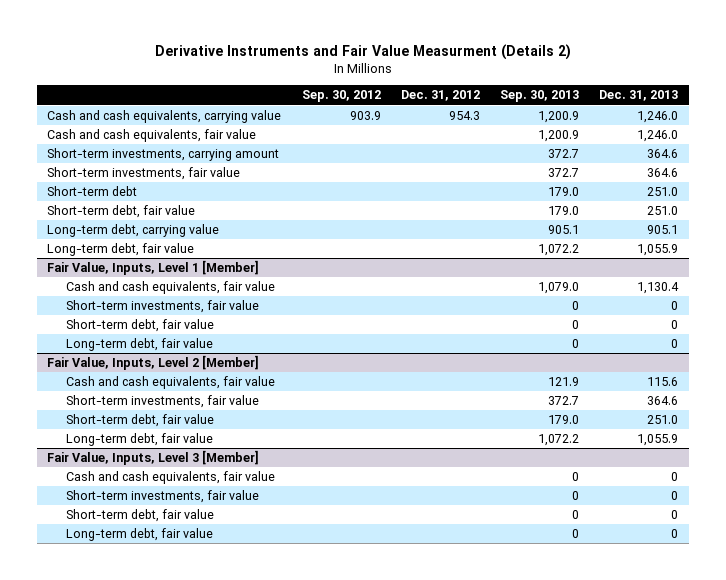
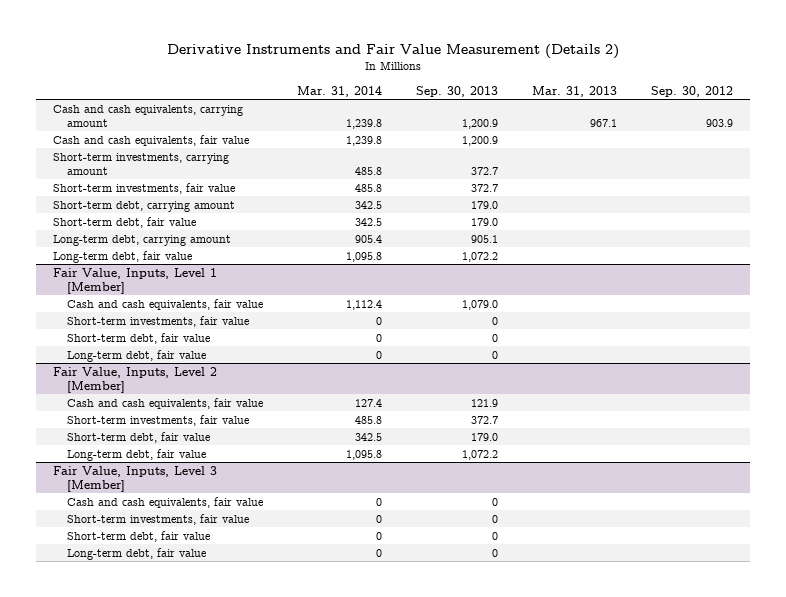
- Derivative Instruments and Fair Value Measurment (Details 2)
+ Derivative Instruments and Fair Value Measurement (Details 2)
- | Sep. 30, 2012 | Dec. 31, 2012 | Sep. 30, 2013 | Dec. 31, 2013
+ | Mar. 31, 2014 | Sep. 30, 2013 | Mar. 31, 2013 | Sep. 30, 2012
- Cash and cash equivalents, carrying value | 903.9 | 954.3 | 1,200.9 | 1,246.0
+ Cash and cash equivalents, carrying amount | 1,239.8 | 1,200.9 | 967.1 | 903.9
- Short-term debt | | | 179.0 | 251.0
+ Short-term debt, carrying amount | 342.5 | 179.0 | |
- Long-term debt, carrying value | | | 905.1 | 905.1
+ Long-term debt, carrying amount | 905.4 | 905.1 | |

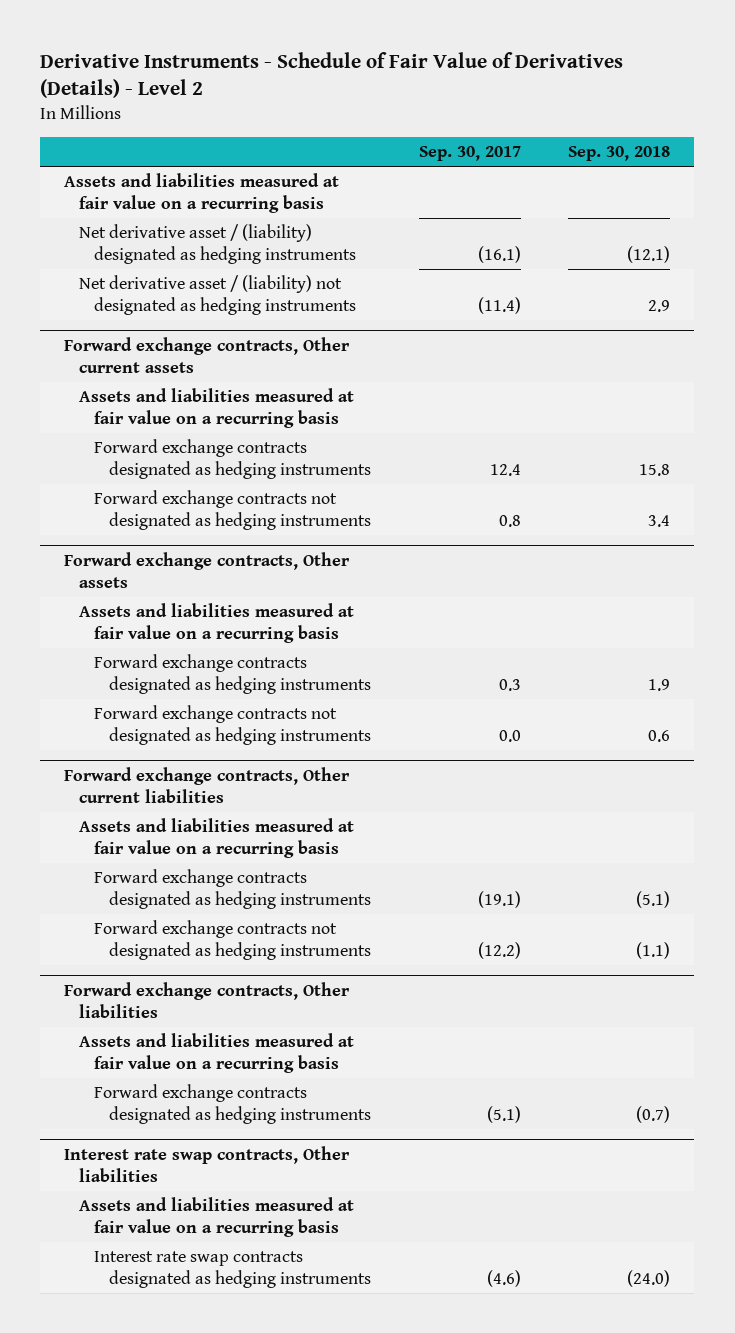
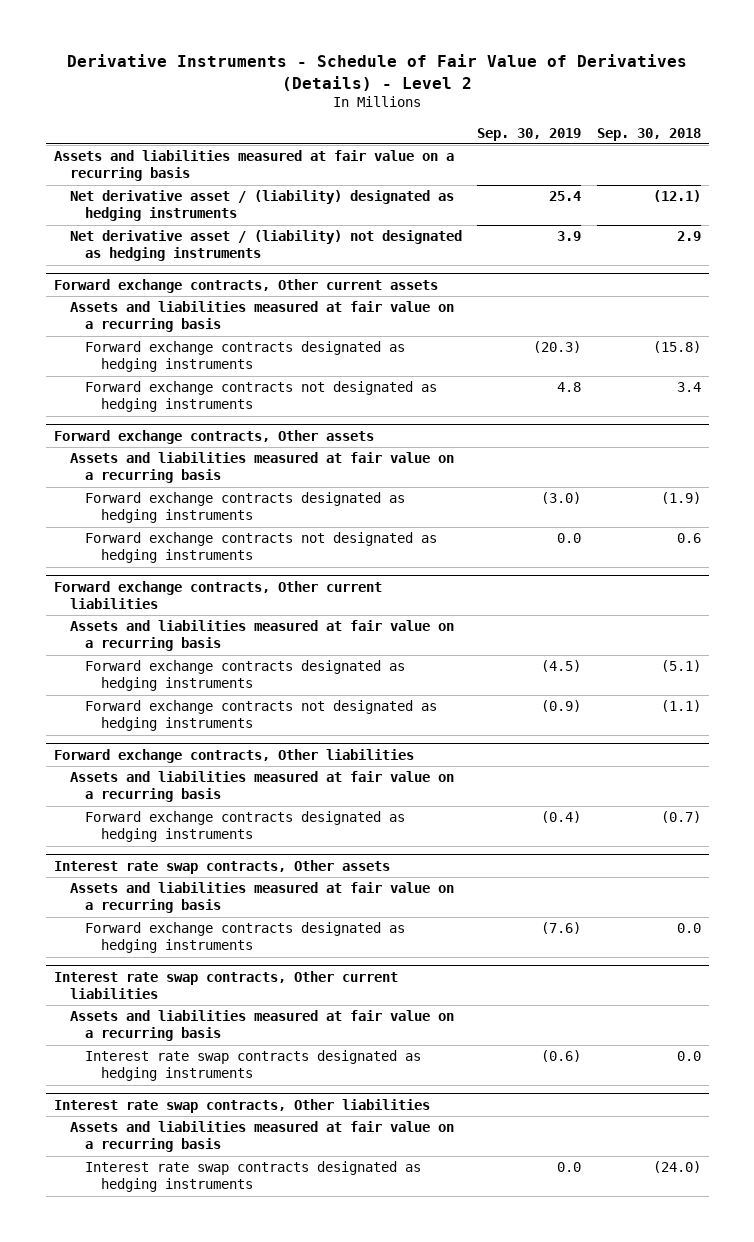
- | Sep. 30, 2017 | Sep. 30, 2018
+ | Sep. 30, 2019 | Sep. 30, 2018
@ Forward exchange contracts, Other current assets
- Forward exchange contracts designated as hedging instruments | 12.4 | 15.8
+ Forward exchange contracts designated as hedging instruments | (20.3) | (15.8)
@ Forward exchange contracts, Other assets
- Forward exchange contracts designated as hedging instruments | 0.3 | 1.9
+ Forward exchange contracts designated as hedging instruments | (3.0) | (1.9)
+ Interest rate swap contracts, Other assets
+ Assets and liabilities measured at fair value on a recurring basis
+ Forward exchange contracts designated as hedging instruments | (7.6) | 0.0
+ Interest rate swap contracts, Other current liabilities
+ Assets and liabilities measured at fair value on a recurring basis
+ Interest rate swap contracts designated as hedging instruments | (0.6) | 0.0

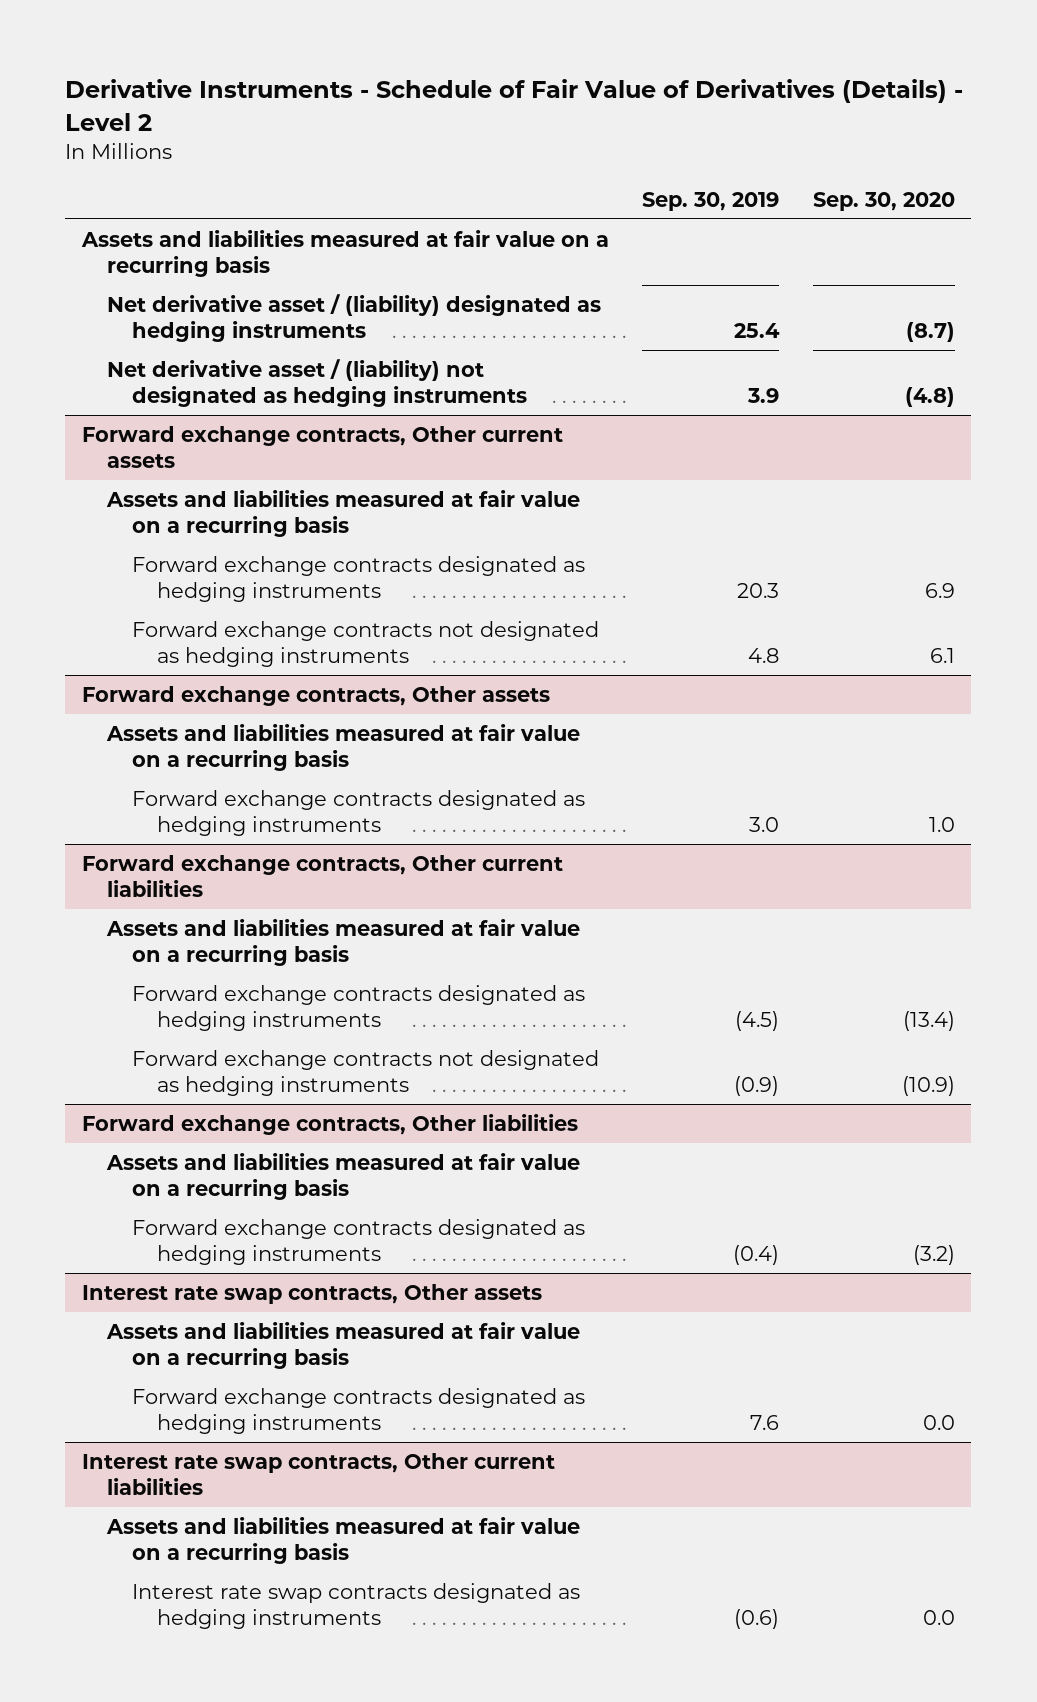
- | Sep. 30, 2019 | Sep. 30, 2018
+ | Sep. 30, 2019 | Sep. 30, 2020
@ Forward exchange contracts, Other current assets
- Forward exchange contracts designated as hedging instruments | (20.3) | (15.8)
+ Forward exchange contracts designated as hedging instruments | 20.3 | 6.9
@ Forward exchange contracts, Other assets
- Forward exchange contracts designated as hedging instruments | (3.0) | (1.9)
- Forward exchange contracts not designated as hedging instruments | 0.0 | 0.6
+ Forward exchange contracts designated as hedging instruments | 3.0 | 1.0
@ Interest rate swap contracts, Other assets
- Forward exchange contracts designated as hedging instruments | (7.6) | 0.0
+ Forward exchange contracts designated as hedging instruments | 7.6 | 0.0
- Interest rate swap contracts, Other liabilities
- Assets and liabilities measured at fair value on a recurring basis
- Interest rate swap contracts designated as hedging instruments | 0.0 | (24.0)

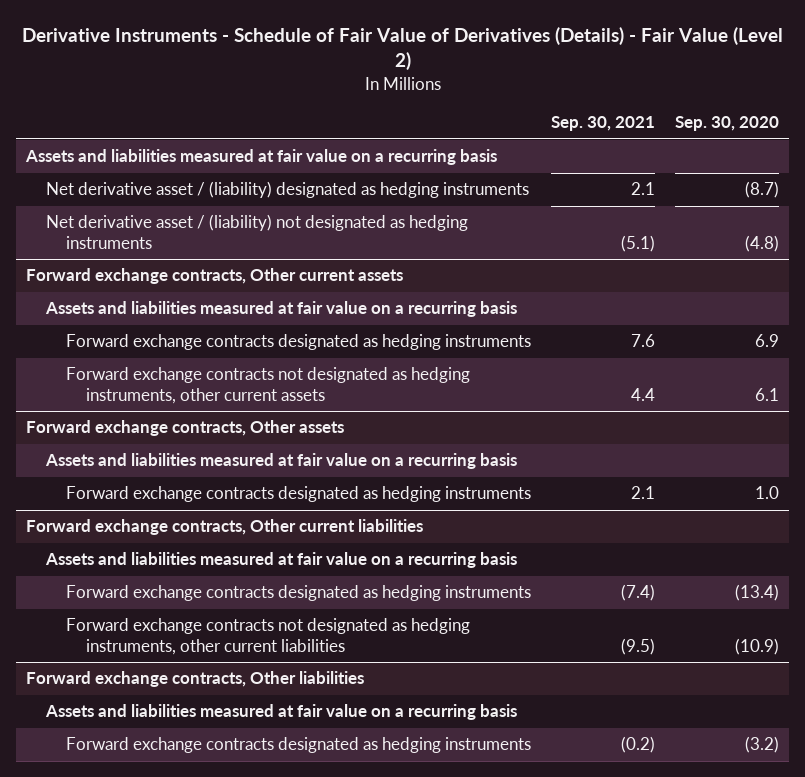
- Derivative Instruments - Schedule of Fair Value of Derivatives (Details) - Level 2
+ Derivative Instruments - Schedule of Fair Value of Derivatives (Details) - Fair Value (Level 2)
- | Sep. 30, 2019 | Sep. 30, 2020
+ | Sep. 30, 2021 | Sep. 30, 2020
@ Forward exchange contracts, Other current assets
- Forward exchange contracts not designated as hedging instruments | 4.8 | 6.1
+ Forward exchange contracts not designated as hedging instruments, other current assets | 4.4 | 6.1
@ Forward exchange contracts, Other current liabilities
- Forward exchange contracts not designated as hedging instruments | (0.9) | (10.9)
+ Forward exchange contracts not designated as hedging instruments, other current liabilities | (9.5) | (10.9)
- Interest rate swap contracts, Other assets
- Assets and liabilities measured at fair value on a recurring basis
- Forward exchange contracts designated as hedging instruments | 7.6 | 0.0
- Interest rate swap contracts, Other current liabilities
- Assets and liabilities measured at fair value on a recurring basis
- Interest rate swap contracts designated as hedging instruments | (0.6) | 0.0

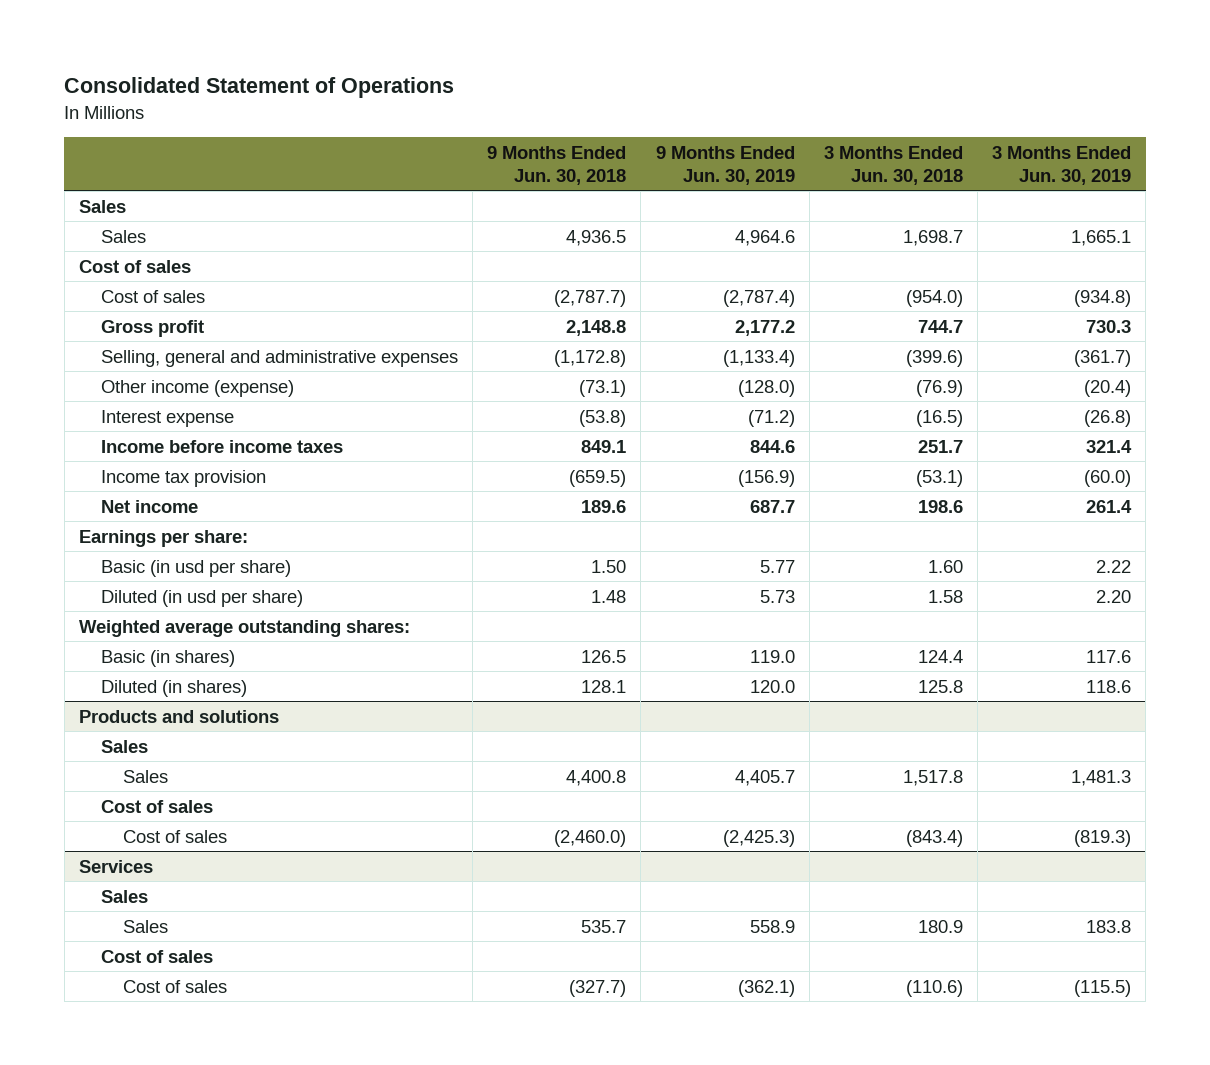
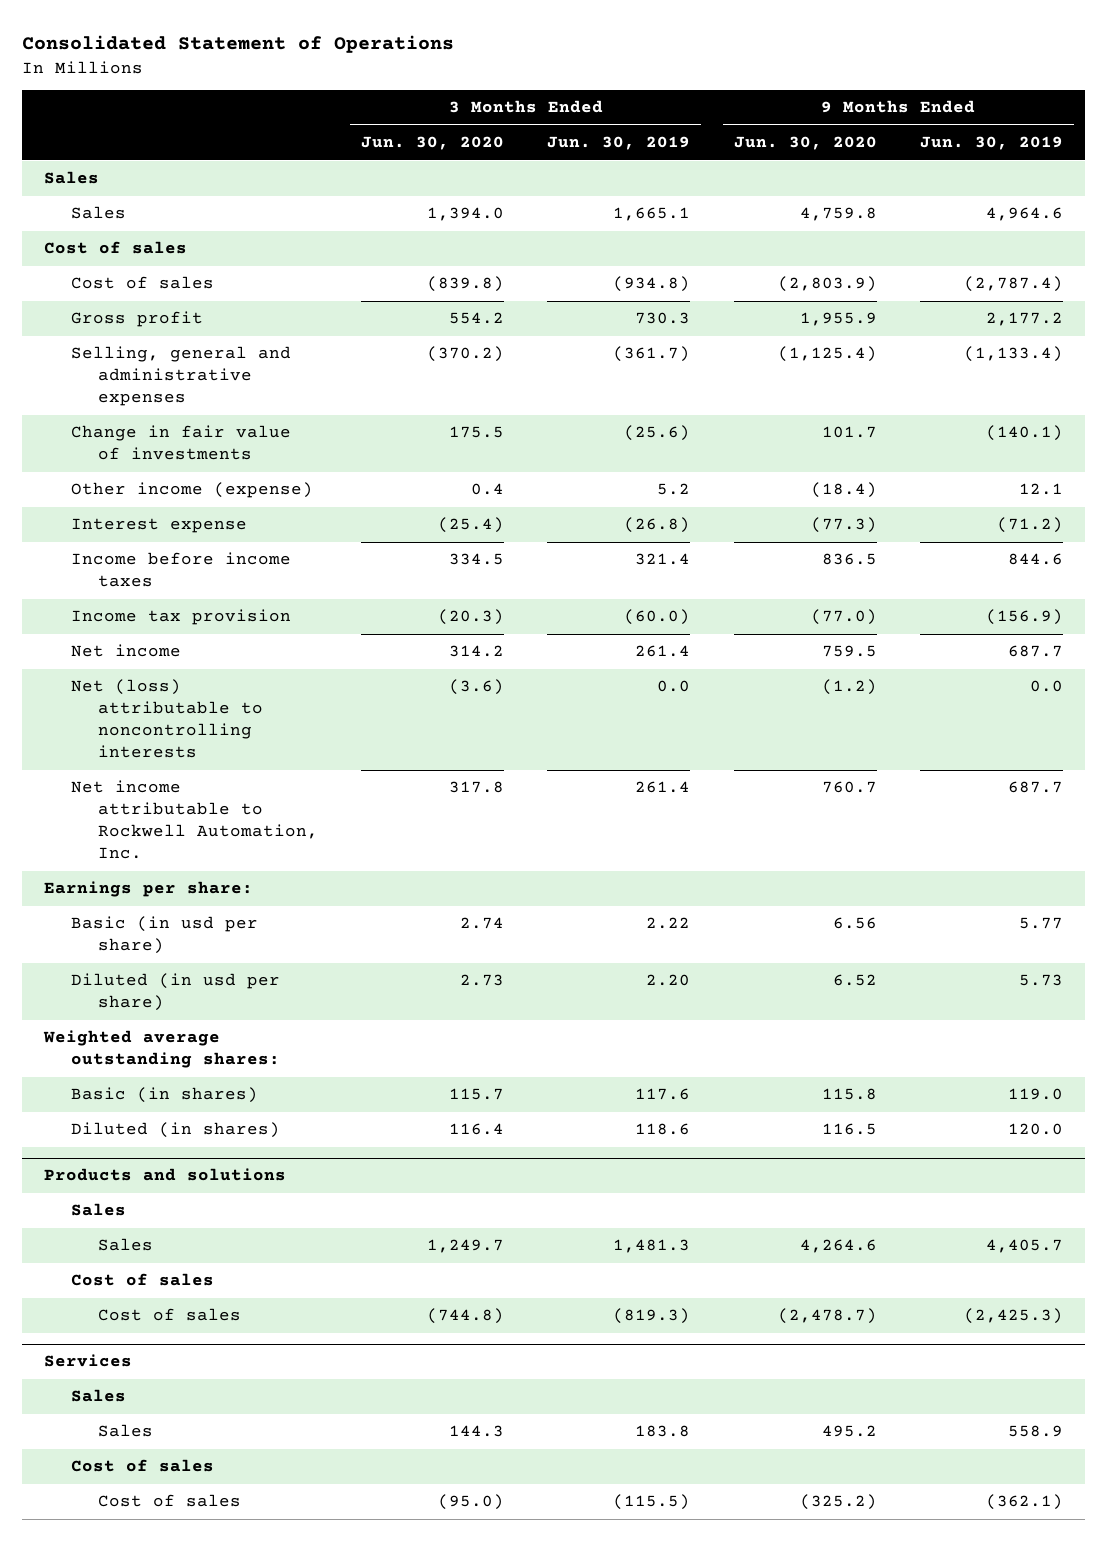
- | 9 Months Ended Jun. 30, 2018 | 9 Months Ended Jun. 30, 2019 | 3 Months Ended Jun. 30, 2018 | 3 Months Ended Jun. 30, 2019
+ | 3 Months Ended Jun. 30, 2020 | 3 Months Ended Jun. 30, 2019 | 9 Months Ended Jun. 30, 2020 | 9 Months Ended Jun. 30, 2019
- Other income (expense) | (73.1) | (128.0) | (76.9) | (20.4)
+ Change in fair value of investments | 175.5 | (25.6) | 101.7 | (140.1)
+ Other income (expense) | 0.4 | 5.2 | (18.4) | 12.1
+ Net (loss) attributable to noncontrolling interests | (3.6) | 0.0 | (1.2) | 0.0
+ Net income attributable to Rockwell Automation, Inc. | 317.8 | 261.4 | 760.7 | 687.7

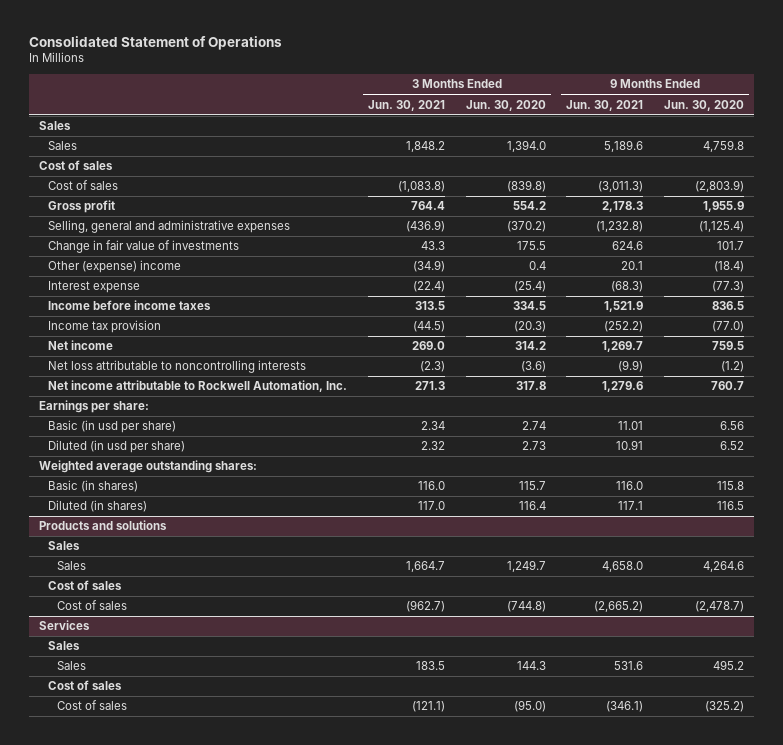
- | 3 Months Ended Jun. 30, 2020 | 3 Months Ended Jun. 30, 2019 | 9 Months Ended Jun. 30, 2020 | 9 Months Ended Jun. 30, 2019
+ | 3 Months Ended Jun. 30, 2021 | 3 Months Ended Jun. 30, 2020 | 9 Months Ended Jun. 30, 2021 | 9 Months Ended Jun. 30, 2020
- Other income (expense) | 0.4 | 5.2 | (18.4) | 12.1
+ Other (expense) income | (34.9) | 0.4 | 20.1 | (18.4)
- Net (loss) attributable to noncontrolling interests | (3.6) | 0.0 | (1.2) | 0.0
+ Net loss attributable to noncontrolling interests | (2.3) | (3.6) | (9.9) | (1.2)

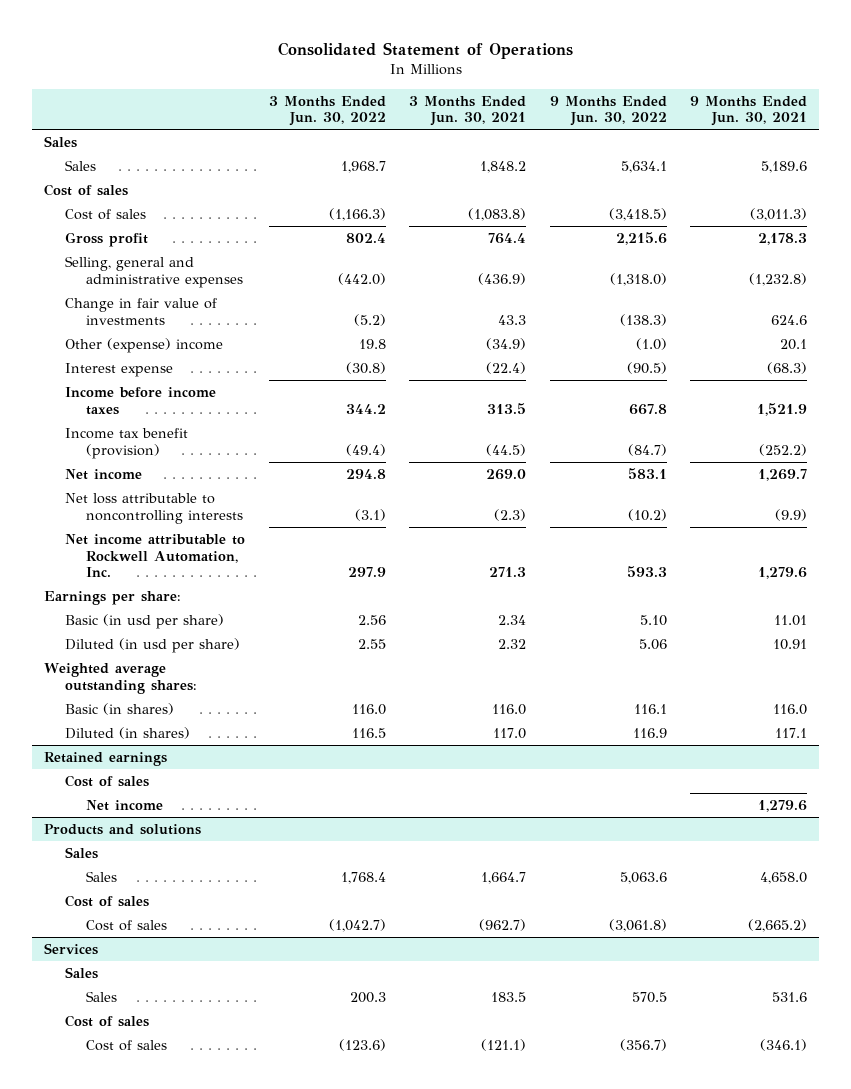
- | 3 Months Ended Jun. 30, 2021 | 3 Months Ended Jun. 30, 2020 | 9 Months Ended Jun. 30, 2021 | 9 Months Ended Jun. 30, 2020
+ | 3 Months Ended Jun. 30, 2022 | 3 Months Ended Jun. 30, 2021 | 9 Months Ended Jun. 30, 2022 | 9 Months Ended Jun. 30, 2021
- Income tax provision | (44.5) | (20.3) | (252.2) | (77.0)
+ Income tax benefit (provision) | (49.4) | (44.5) | (84.7) | (252.2)
+ Retained earnings
+ Cost of sales
+ Net income | | | | 1,279.6

